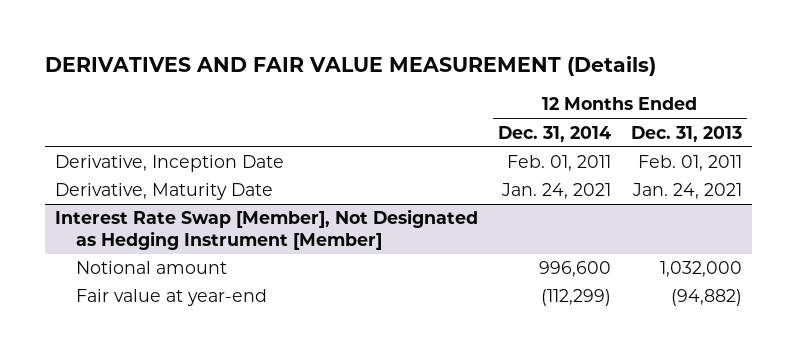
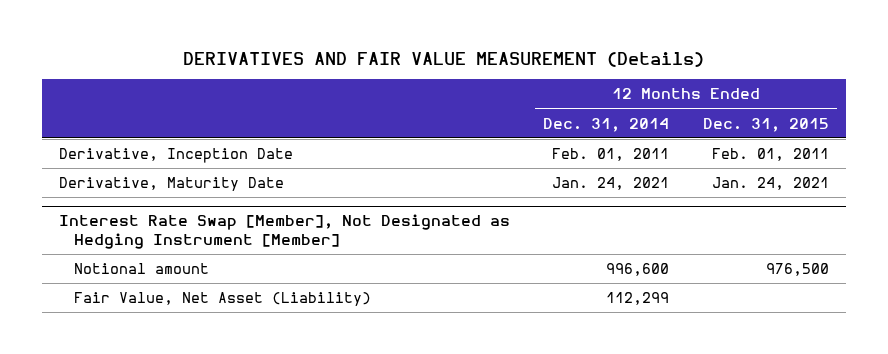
- | 12 Months Ended Dec. 31, 2014 | 12 Months Ended Dec. 31, 2013
+ | 12 Months Ended Dec. 31, 2014 | 12 Months Ended Dec. 31, 2015
@ Interest Rate Swap [Member], Not Designated as Hedging Instrument [Member]
- Fair value at year-end | (112,299) | (94,882)
+ Fair Value, Net Asset (Liability) | 112,299 |

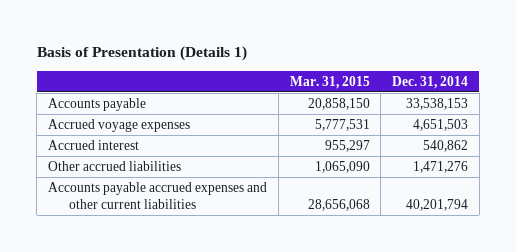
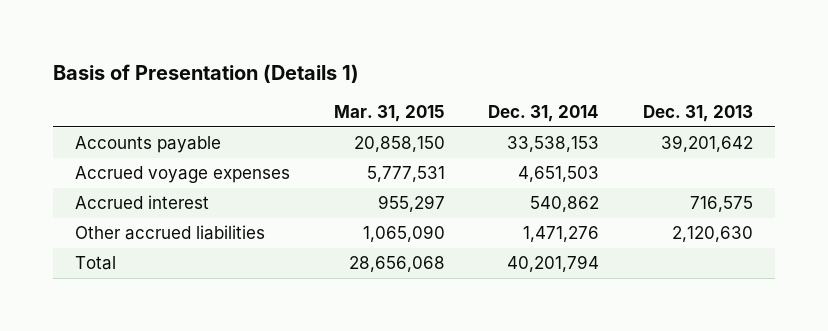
- | Mar. 31, 2015 | Dec. 31, 2014
+ | Mar. 31, 2015 | Dec. 31, 2014 | Dec. 31, 2013
- Accounts payable accrued expenses and other current liabilities | 28,656,068 | 40,201,794
+ Total | 28,656,068 | 40,201,794 |

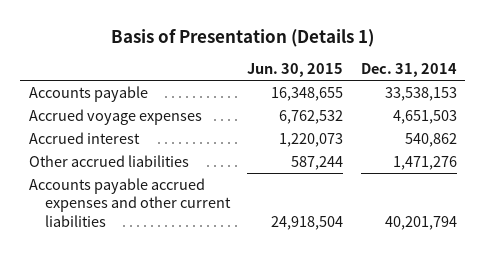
- | Mar. 31, 2015 | Dec. 31, 2014 | Dec. 31, 2013
+ | Jun. 30, 2015 | Dec. 31, 2014
- Total | 28,656,068 | 40,201,794 |
+ Accounts payable accrued expenses and other current liabilities | 24,918,504 | 40,201,794

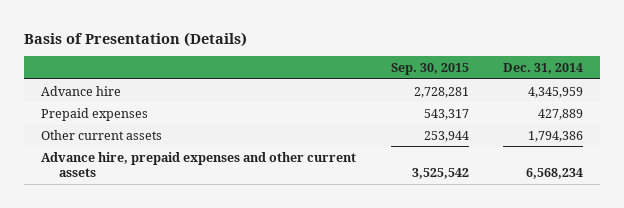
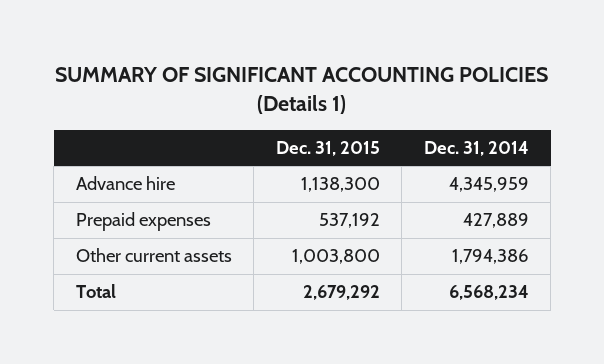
- Basis of Presentation (Details)
+ SUMMARY OF SIGNIFICANT ACCOUNTING POLICIES (Details 1)
- | Sep. 30, 2015 | Dec. 31, 2014
+ | Dec. 31, 2015 | Dec. 31, 2014
- Advance hire, prepaid expenses and other current assets | 3,525,542 | 6,568,234
+ Total | 2,679,292 | 6,568,234

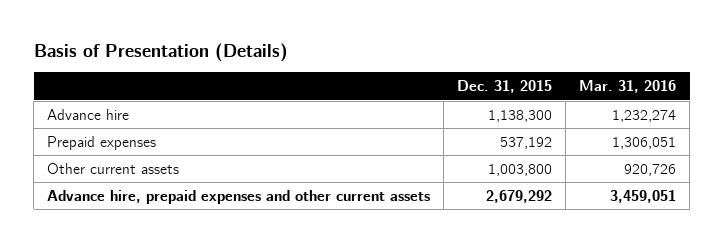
- SUMMARY OF SIGNIFICANT ACCOUNTING POLICIES (Details 1)
+ Basis of Presentation (Details)
- | Dec. 31, 2015 | Dec. 31, 2014
+ | Dec. 31, 2015 | Mar. 31, 2016
- Total | 2,679,292 | 6,568,234
+ Advance hire, prepaid expenses and other current assets | 2,679,292 | 3,459,051

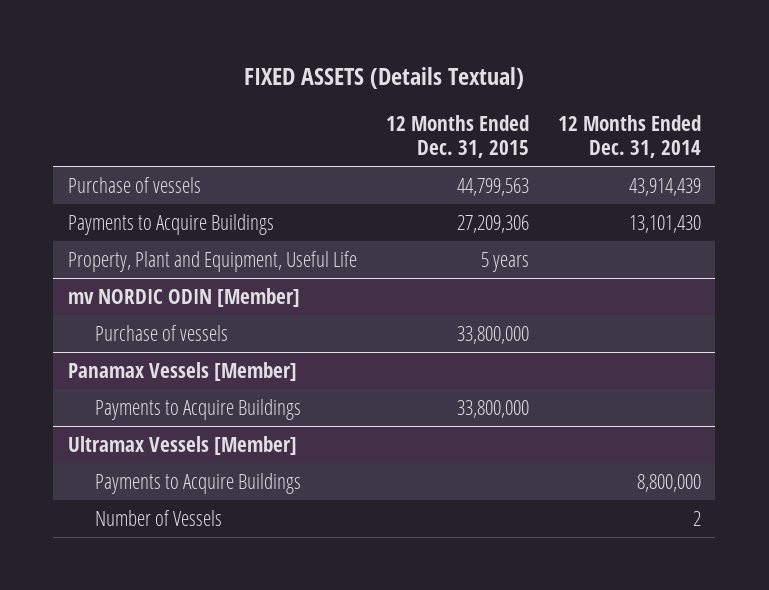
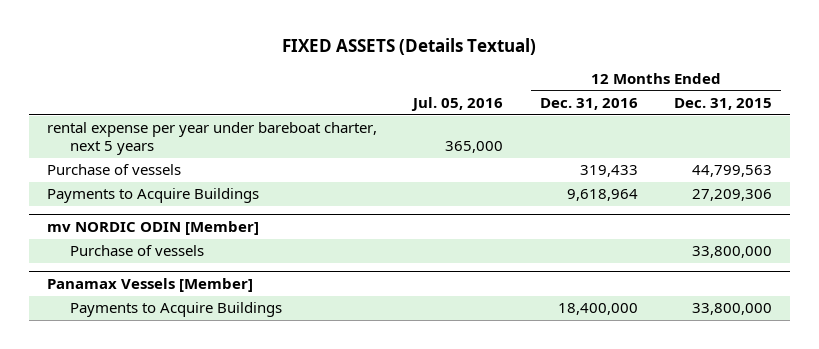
- | 12 Months Ended Dec. 31, 2015 | 12 Months Ended Dec. 31, 2014
+ | Jul. 05, 2016 | 12 Months Ended Dec. 31, 2016 | 12 Months Ended Dec. 31, 2015
+ rental expense per year under bareboat charter, next 5 years | 365,000 | |
- Property, Plant and Equipment, Useful Life | 5 years |
- Ultramax Vessels [Member]
- Payments to Acquire Buildings | | 8,800,000
- Number of Vessels | | 2

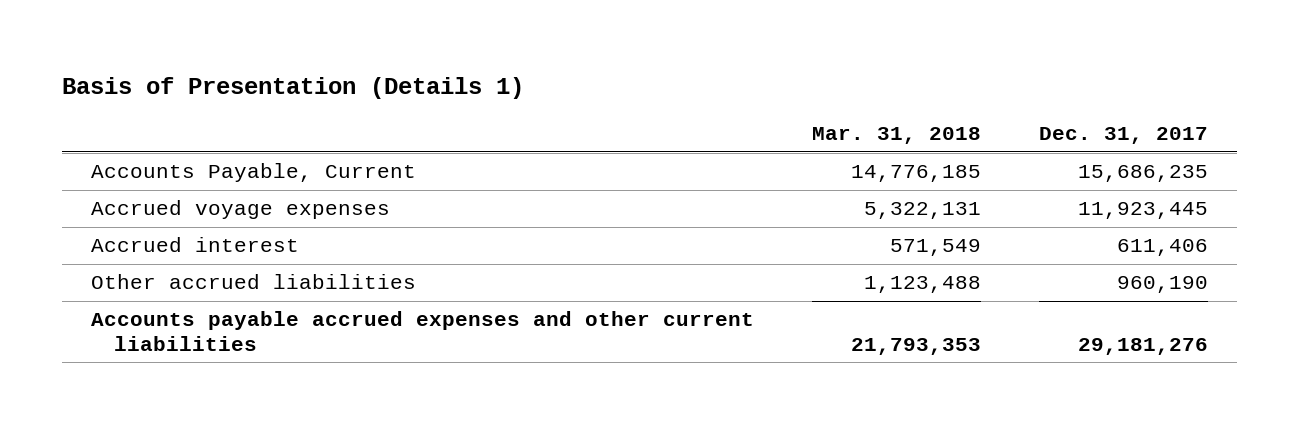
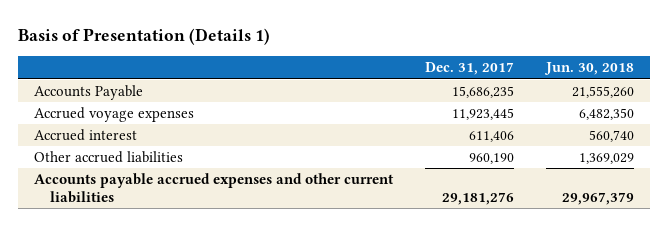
- | Mar. 31, 2018 | Dec. 31, 2017
+ | Dec. 31, 2017 | Jun. 30, 2018
- Accounts Payable, Current | 14,776,185 | 15,686,235
+ Accounts Payable | 15,686,235 | 21,555,260

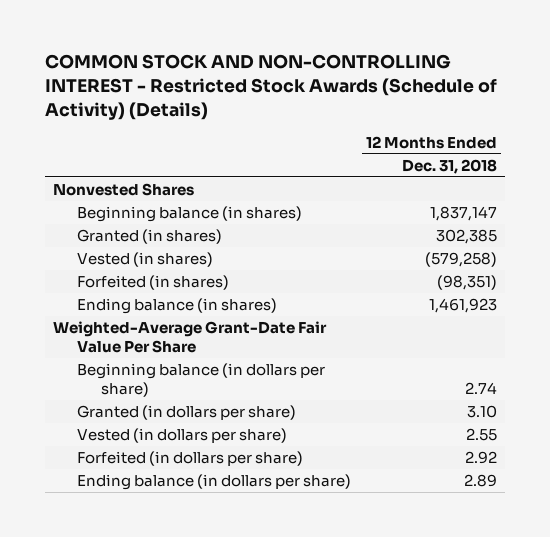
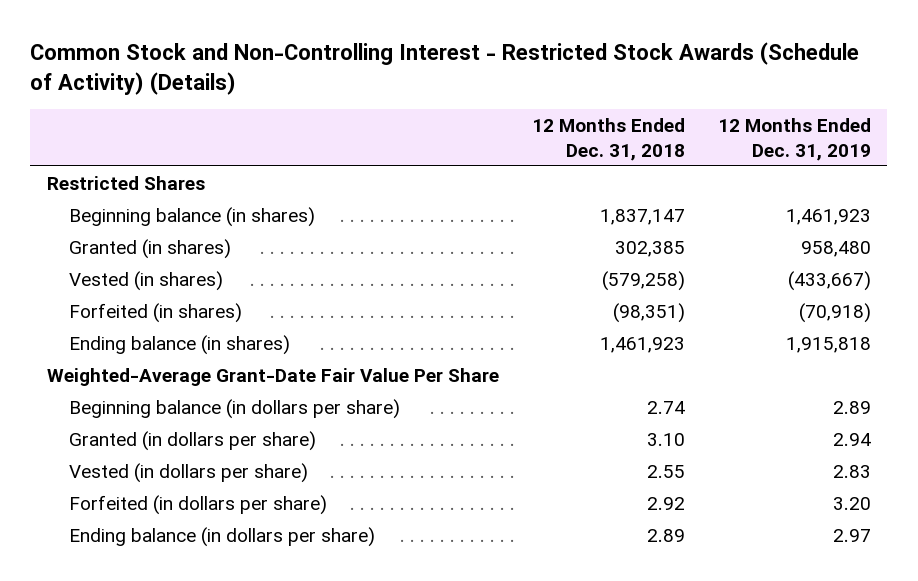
- COMMON STOCK AND NON-CONTROLLING INTEREST - Restricted Stock Awards (Schedule of Activity) (Details)
+ Common Stock and Non-Controlling Interest - Restricted Stock Awards (Schedule of Activity) (Details)
- | 12 Months Ended Dec. 31, 2018
+ | 12 Months Ended Dec. 31, 2018 | 12 Months Ended Dec. 31, 2019
- Nonvested Shares
+ Restricted Shares

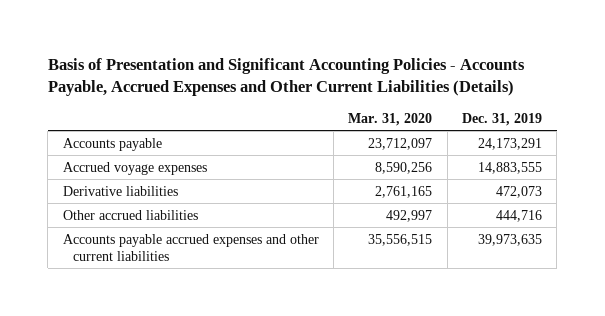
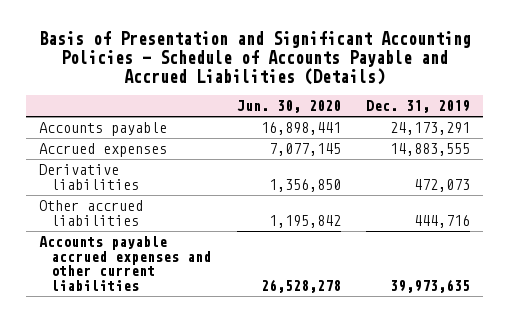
- Basis of Presentation and Significant Accounting Policies - Accounts Payable, Accrued Expenses and Other Current Liabilities (Details)
+ Basis of Presentation and Significant Accounting Policies - Schedule of Accounts Payable and Accrued Liabilities (Details)
- | Mar. 31, 2020 | Dec. 31, 2019
+ | Jun. 30, 2020 | Dec. 31, 2019
- Accrued voyage expenses | 8,590,256 | 14,883,555
+ Accrued expenses | 7,077,145 | 14,883,555

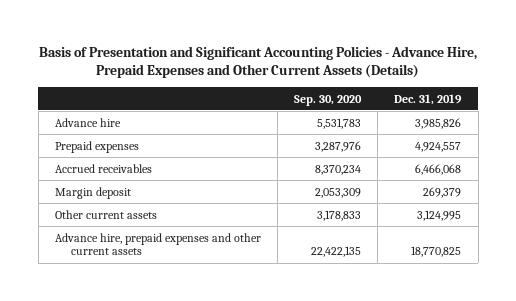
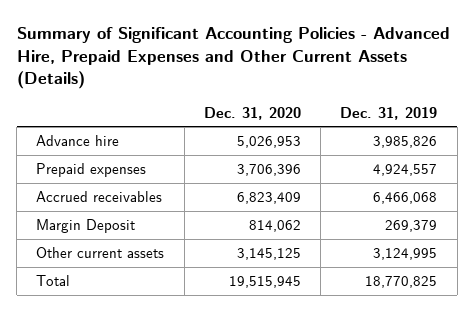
- Basis of Presentation and Significant Accounting Policies - Advance Hire, Prepaid Expenses and Other Current Assets (Details)
+ Summary of Significant Accounting Policies - Advanced Hire, Prepaid Expenses and Other Current Assets (Details)
- | Sep. 30, 2020 | Dec. 31, 2019
+ | Dec. 31, 2020 | Dec. 31, 2019
- Margin deposit | 2,053,309 | 269,379
+ Margin Deposit | 814,062 | 269,379
- Advance hire, prepaid expenses and other current assets | 22,422,135 | 18,770,825
+ Total | 19,515,945 | 18,770,825

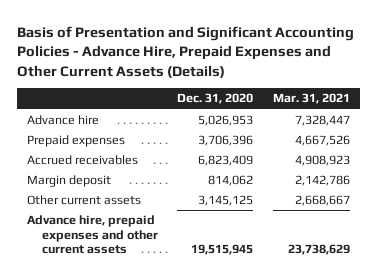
- Summary of Significant Accounting Policies - Advanced Hire, Prepaid Expenses and Other Current Assets (Details)
+ Basis of Presentation and Significant Accounting Policies - Advance Hire, Prepaid Expenses and Other Current Assets (Details)
- | Dec. 31, 2020 | Dec. 31, 2019
+ | Dec. 31, 2020 | Mar. 31, 2021
- Margin Deposit | 814,062 | 269,379
+ Margin deposit | 814,062 | 2,142,786
- Total | 19,515,945 | 18,770,825
+ Advance hire, prepaid expenses and other current assets | 19,515,945 | 23,738,629

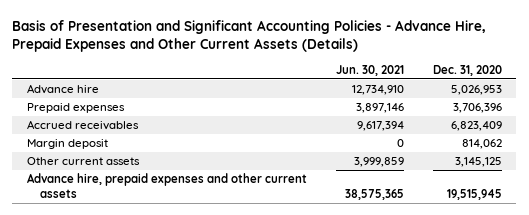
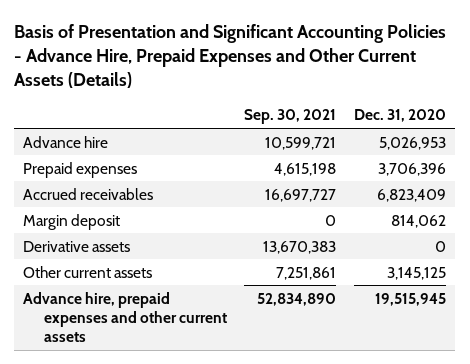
- | Jun. 30, 2021 | Dec. 31, 2020
+ | Sep. 30, 2021 | Dec. 31, 2020
+ Derivative assets | 13,670,383 | 0

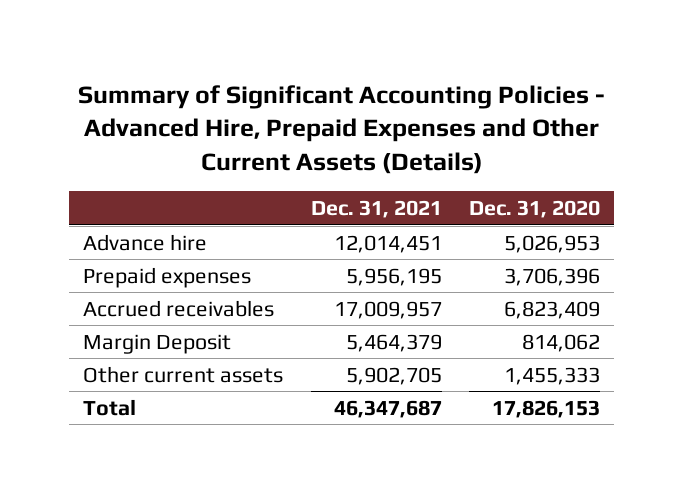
- Basis of Presentation and Significant Accounting Policies - Advance Hire, Prepaid Expenses and Other Current Assets (Details)
+ Summary of Significant Accounting Policies - Advanced Hire, Prepaid Expenses and Other Current Assets (Details)
- | Sep. 30, 2021 | Dec. 31, 2020
+ | Dec. 31, 2021 | Dec. 31, 2020
- Margin deposit | 0 | 814,062
- Derivative assets | 13,670,383 | 0
- Other current assets | 7,251,861 | 3,145,125
- Advance hire, prepaid expenses and other current assets | 52,834,890 | 19,515,945
+ Margin Deposit | 5,464,379 | 814,062
+ Other current assets | 5,902,705 | 1,455,333
+ Total | 46,347,687 | 17,826,153

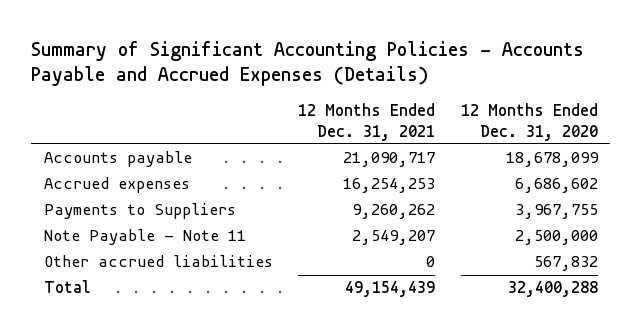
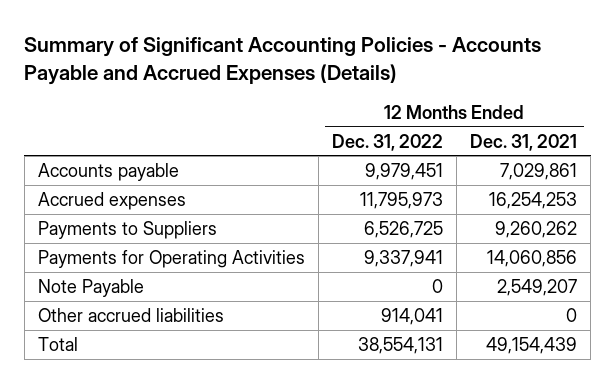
- | 12 Months Ended Dec. 31, 2021 | 12 Months Ended Dec. 31, 2020
+ | 12 Months Ended Dec. 31, 2022 | 12 Months Ended Dec. 31, 2021
- Accounts payable | 21,090,717 | 18,678,099
+ Accounts payable | 9,979,451 | 7,029,861
- Note Payable - Note 11 | 2,549,207 | 2,500,000
+ Payments for Operating Activities | 9,337,941 | 14,060,856
+ Note Payable | 0 | 2,549,207

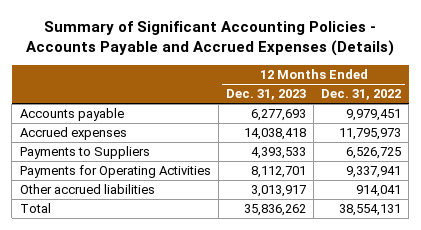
- | 12 Months Ended Dec. 31, 2022 | 12 Months Ended Dec. 31, 2021
+ | 12 Months Ended Dec. 31, 2023 | 12 Months Ended Dec. 31, 2022
- Note Payable | 0 | 2,549,207

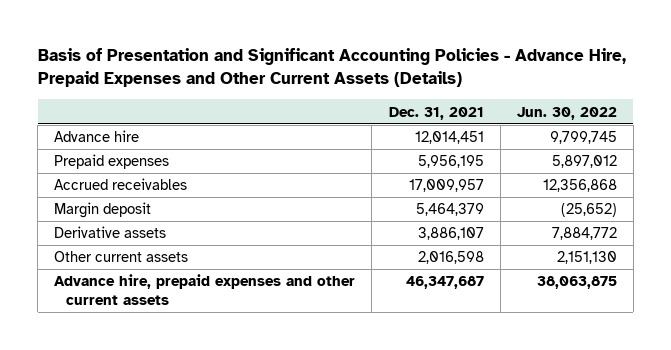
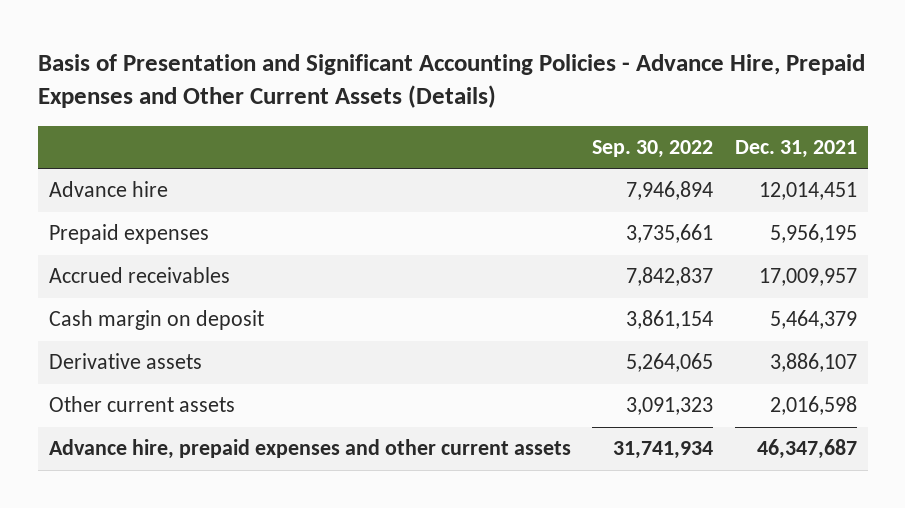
- | Dec. 31, 2021 | Jun. 30, 2022
+ | Sep. 30, 2022 | Dec. 31, 2021
- Margin deposit | 5,464,379 | (25,652)
+ Cash margin on deposit | 3,861,154 | 5,464,379

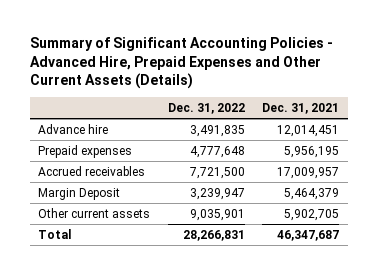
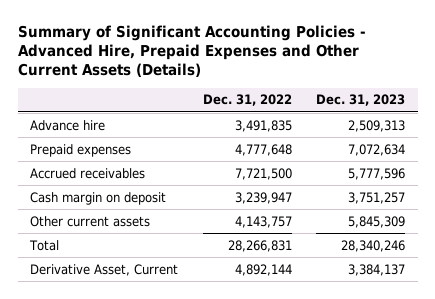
- | Dec. 31, 2022 | Dec. 31, 2021
+ | Dec. 31, 2022 | Dec. 31, 2023
- Margin Deposit | 3,239,947 | 5,464,379
- Other current assets | 9,035,901 | 5,902,705
+ Cash margin on deposit | 3,239,947 | 3,751,257
+ Other current assets | 4,143,757 | 5,845,309
+ Derivative Asset, Current | 4,892,144 | 3,384,137

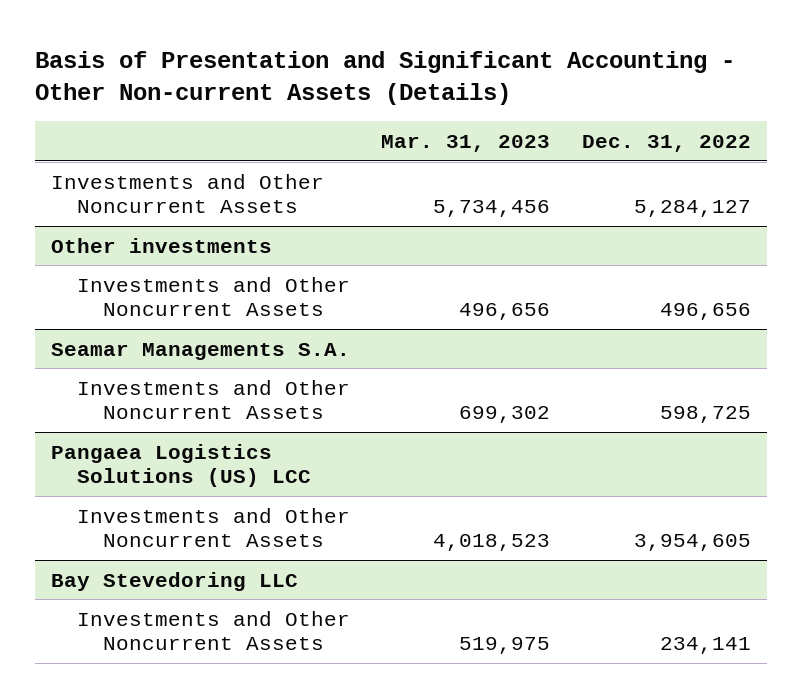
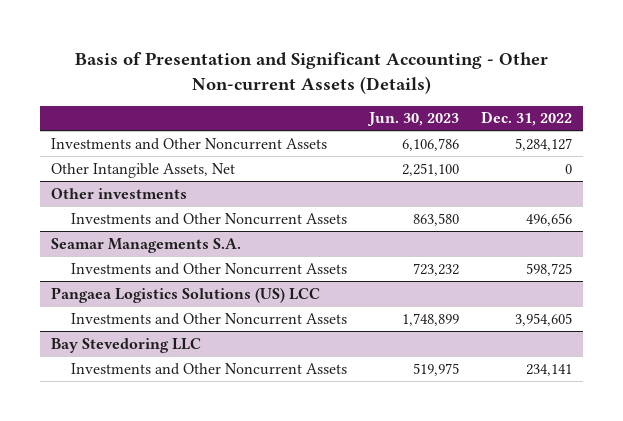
- | Mar. 31, 2023 | Dec. 31, 2022
+ | Jun. 30, 2023 | Dec. 31, 2022
+ Other Intangible Assets, Net | 2,251,100 | 0

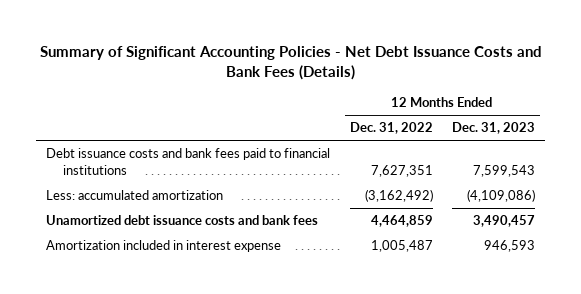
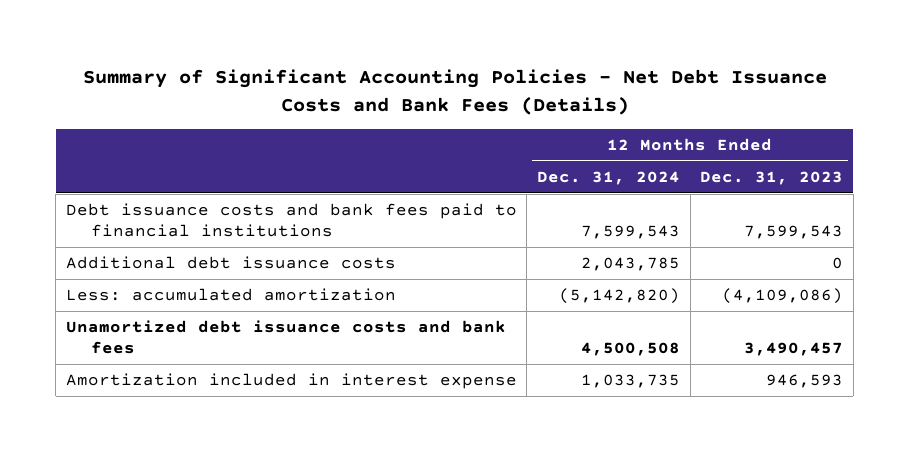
- | 12 Months Ended Dec. 31, 2022 | 12 Months Ended Dec. 31, 2023
+ | 12 Months Ended Dec. 31, 2024 | 12 Months Ended Dec. 31, 2023
+ Additional debt issuance costs | 2,043,785 | 0

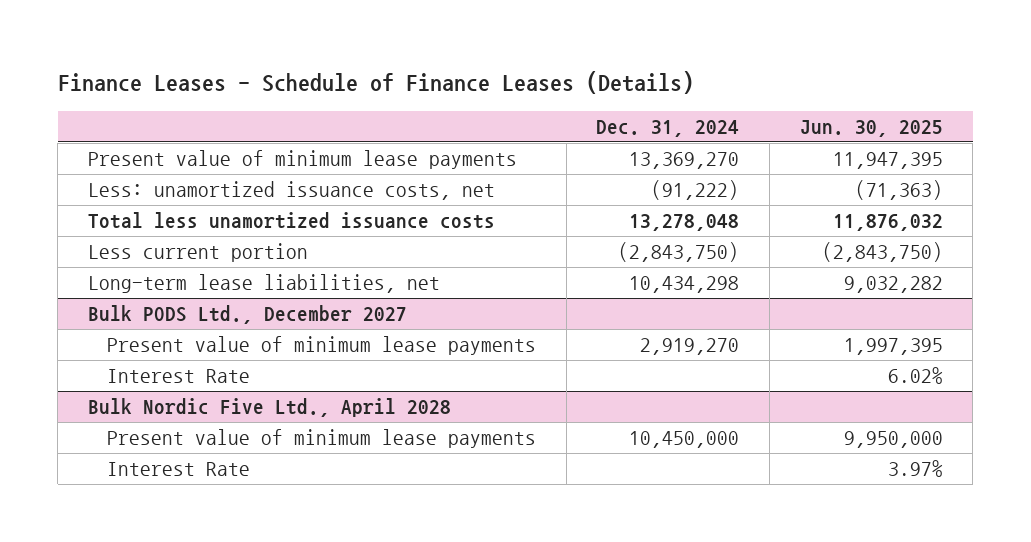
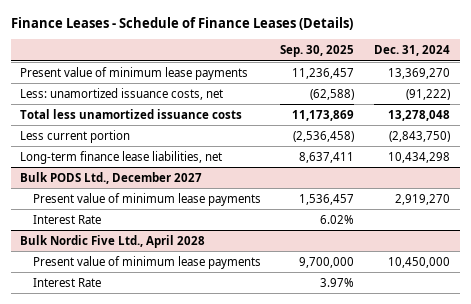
- | Dec. 31, 2024 | Jun. 30, 2025
+ | Sep. 30, 2025 | Dec. 31, 2024
- Long-term lease liabilities, net | 10,434,298 | 9,032,282
+ Long-term finance lease liabilities, net | 8,637,411 | 10,434,298

